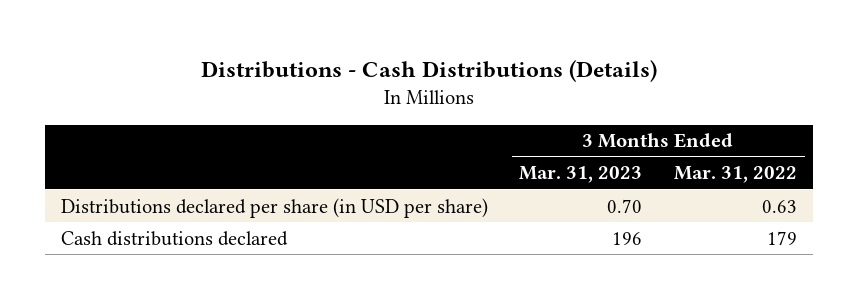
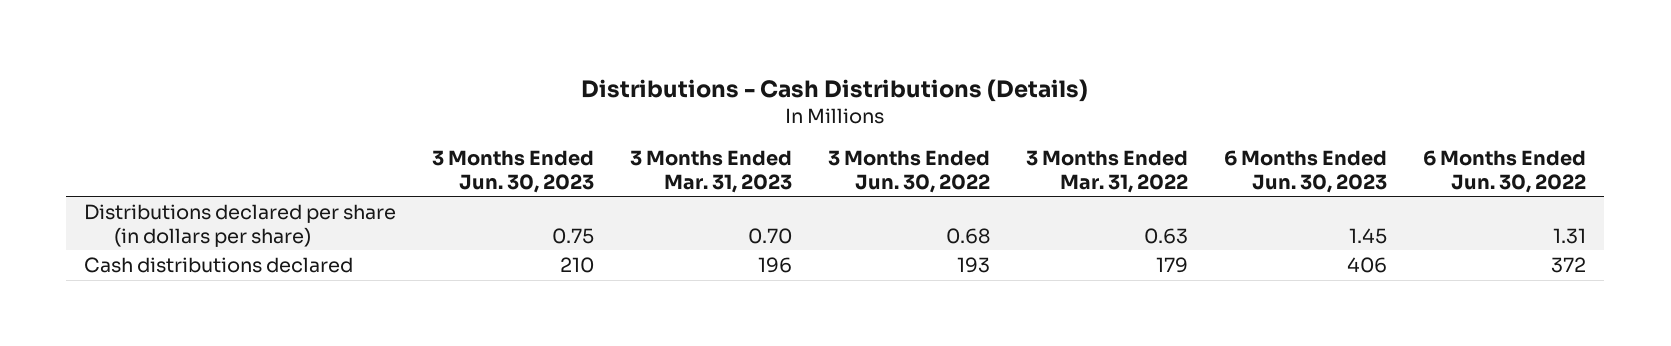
- | 3 Months Ended Mar. 31, 2023 | 3 Months Ended Mar. 31, 2022
+ | 3 Months Ended Jun. 30, 2023 | 3 Months Ended Mar. 31, 2023 | 3 Months Ended Jun. 30, 2022 | 3 Months Ended Mar. 31, 2022 | 6 Months Ended Jun. 30, 2023 | 6 Months Ended Jun. 30, 2022
- Distributions declared per share (in USD per share) | 0.70 | 0.63
+ Distributions declared per share (in dollars per share) | 0.75 | 0.70 | 0.68 | 0.63 | 1.45 | 1.31

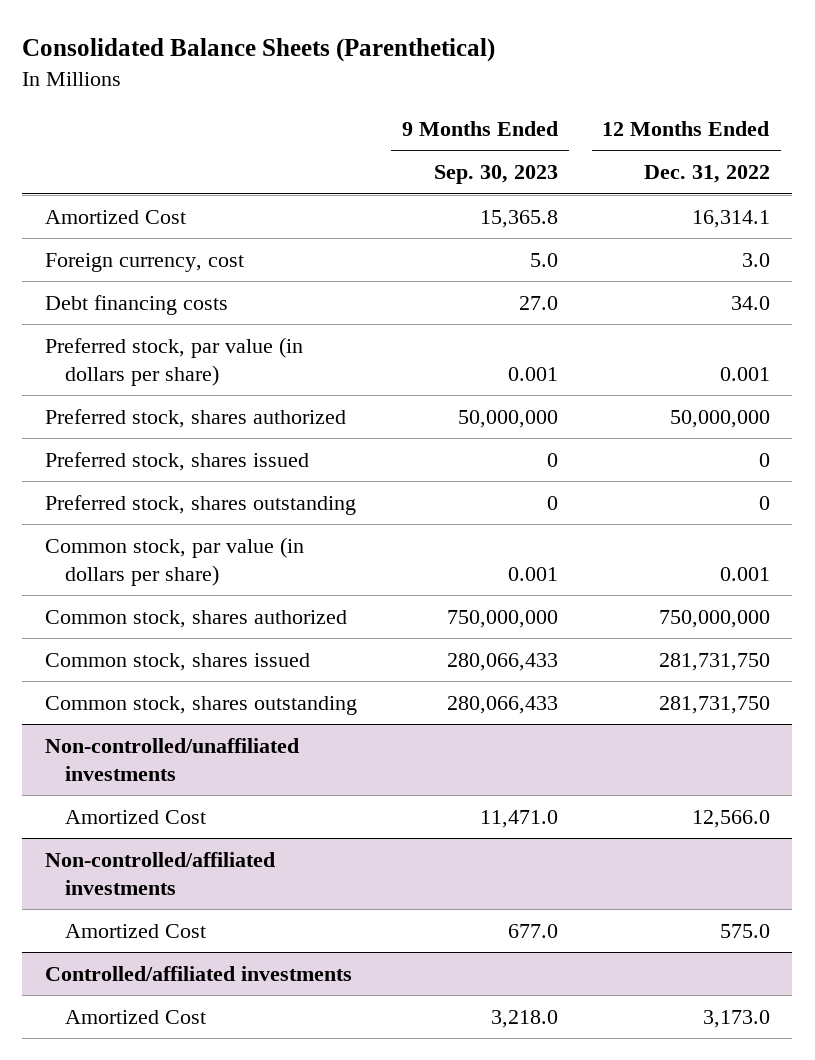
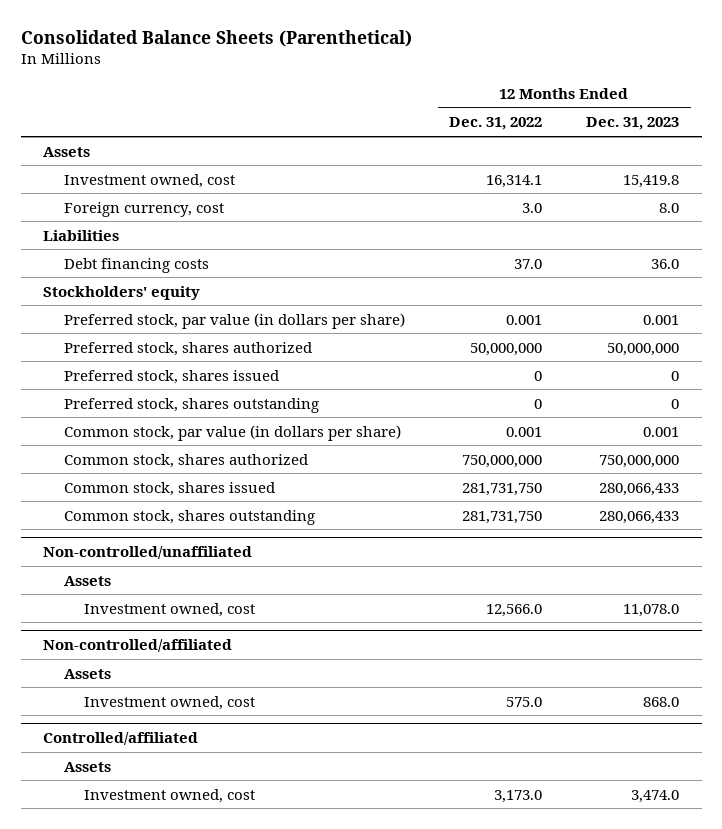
- | 9 Months Ended Sep. 30, 2023 | 12 Months Ended Dec. 31, 2022
+ | 12 Months Ended Dec. 31, 2022 | 12 Months Ended Dec. 31, 2023
- Amortized Cost | 15,365.8 | 16,314.1
+ Assets
+ Investment owned, cost | 16,314.1 | 15,419.8
- Debt financing costs | 27.0 | 34.0
+ Liabilities
+ Debt financing costs | 37.0 | 36.0
+ Stockholders' equity
- Non-controlled/unaffiliated investments
- Amortized Cost | 11,471.0 | 12,566.0
- Non-controlled/affiliated investments
- Amortized Cost | 677.0 | 575.0
- Controlled/affiliated investments
- Amortized Cost | 3,218.0 | 3,173.0
+ Non-controlled/unaffiliated
+ Assets
+ Investment owned, cost | 12,566.0 | 11,078.0
+ Non-controlled/affiliated
+ Assets
+ Investment owned, cost | 575.0 | 868.0
+ Controlled/affiliated
+ Assets
+ Investment owned, cost | 3,173.0 | 3,474.0

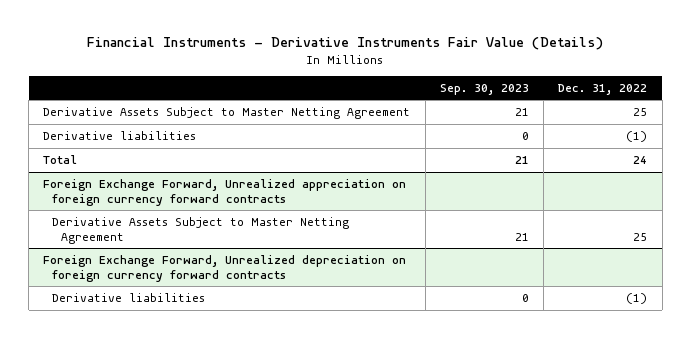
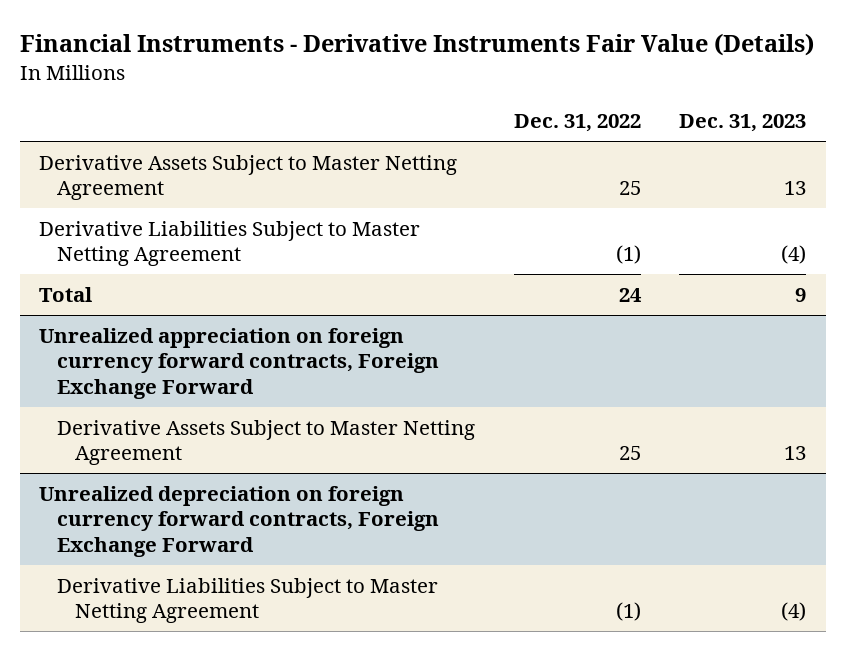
- | Sep. 30, 2023 | Dec. 31, 2022
+ | Dec. 31, 2022 | Dec. 31, 2023
- Derivative liabilities | 0 | (1)
+ Derivative Liabilities Subject to Master Netting Agreement | (1) | (4)
- Foreign Exchange Forward, Unrealized appreciation on foreign currency forward contracts
+ Unrealized appreciation on foreign currency forward contracts, Foreign Exchange Forward
- Foreign Exchange Forward, Unrealized depreciation on foreign currency forward contracts
- Derivative liabilities | 0 | (1)
+ Unrealized depreciation on foreign currency forward contracts, Foreign Exchange Forward
+ Derivative Liabilities Subject to Master Netting Agreement | (1) | (4)

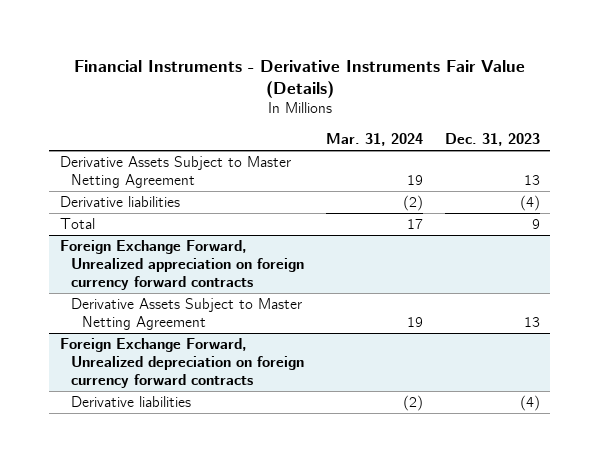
- | Dec. 31, 2022 | Dec. 31, 2023
+ | Mar. 31, 2024 | Dec. 31, 2023
- Derivative Liabilities Subject to Master Netting Agreement | (1) | (4)
+ Derivative liabilities | (2) | (4)
- Unrealized appreciation on foreign currency forward contracts, Foreign Exchange Forward
+ Foreign Exchange Forward, Unrealized appreciation on foreign currency forward contracts
- Unrealized depreciation on foreign currency forward contracts, Foreign Exchange Forward
- Derivative Liabilities Subject to Master Netting Agreement | (1) | (4)
+ Foreign Exchange Forward, Unrealized depreciation on foreign currency forward contracts
+ Derivative liabilities | (2) | (4)

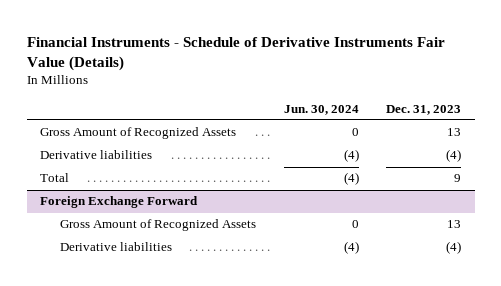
- Financial Instruments - Derivative Instruments Fair Value (Details)
+ Financial Instruments - Schedule of Derivative Instruments Fair Value (Details)
- | Mar. 31, 2024 | Dec. 31, 2023
+ | Jun. 30, 2024 | Dec. 31, 2023
- Derivative Assets Subject to Master Netting Agreement | 19 | 13
+ Gross Amount of Recognized Assets | 0 | 13
- Foreign Exchange Forward, Unrealized appreciation on foreign currency forward contracts
- Derivative Assets Subject to Master Netting Agreement | 19 | 13
- Foreign Exchange Forward, Unrealized depreciation on foreign currency forward contracts
+ Foreign Exchange Forward
+ Gross Amount of Recognized Assets | 0 | 13

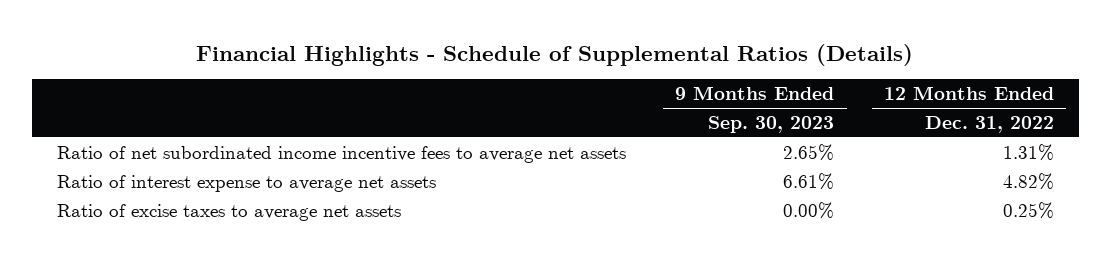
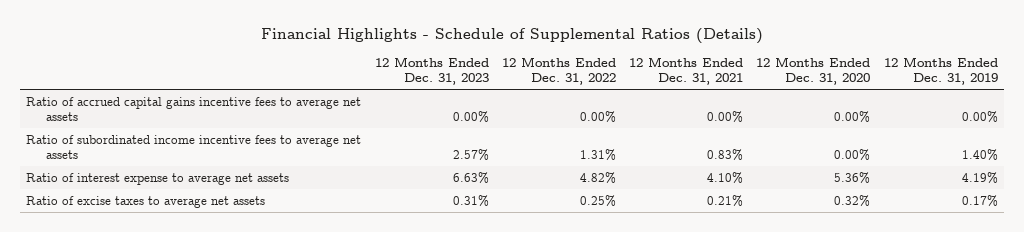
- | 9 Months Ended Sep. 30, 2023 | 12 Months Ended Dec. 31, 2022
+ | 12 Months Ended Dec. 31, 2023 | 12 Months Ended Dec. 31, 2022 | 12 Months Ended Dec. 31, 2021 | 12 Months Ended Dec. 31, 2020 | 12 Months Ended Dec. 31, 2019
- Ratio of net subordinated income incentive fees to average net assets | 2.65% | 1.31%
+ Ratio of accrued capital gains incentive fees to average net assets | 0.00% | 0.00% | 0.00% | 0.00% | 0.00%
+ Ratio of subordinated income incentive fees to average net assets | 2.57% | 1.31% | 0.83% | 0.00% | 1.40%

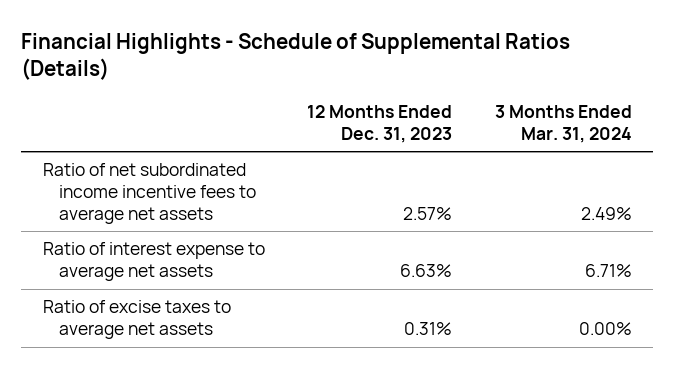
- | 12 Months Ended Dec. 31, 2023 | 12 Months Ended Dec. 31, 2022 | 12 Months Ended Dec. 31, 2021 | 12 Months Ended Dec. 31, 2020 | 12 Months Ended Dec. 31, 2019
+ | 12 Months Ended Dec. 31, 2023 | 3 Months Ended Mar. 31, 2024
- Ratio of accrued capital gains incentive fees to average net assets | 0.00% | 0.00% | 0.00% | 0.00% | 0.00%
- Ratio of subordinated income incentive fees to average net assets | 2.57% | 1.31% | 0.83% | 0.00% | 1.40%
+ Ratio of net subordinated income incentive fees to average net assets | 2.57% | 2.49%

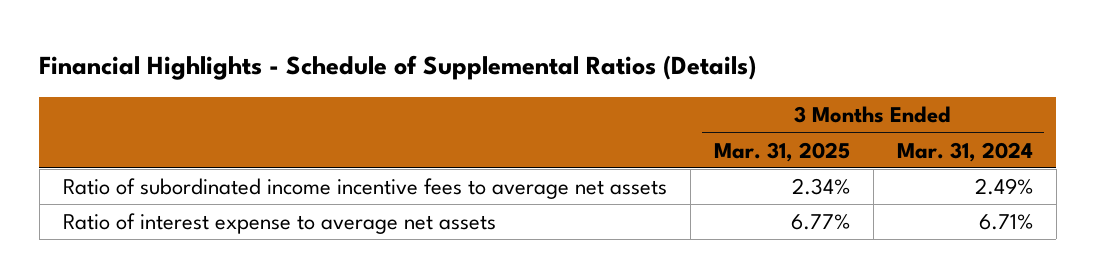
- | 12 Months Ended Dec. 31, 2023 | 3 Months Ended Mar. 31, 2024
+ | 3 Months Ended Mar. 31, 2025 | 3 Months Ended Mar. 31, 2024
- Ratio of net subordinated income incentive fees to average net assets | 2.57% | 2.49%
+ Ratio of subordinated income incentive fees to average net assets | 2.34% | 2.49%
- Ratio of excise taxes to average net assets | 0.31% | 0.00%

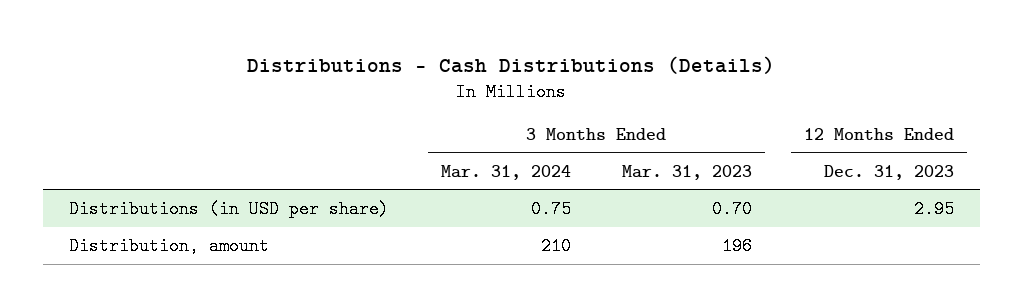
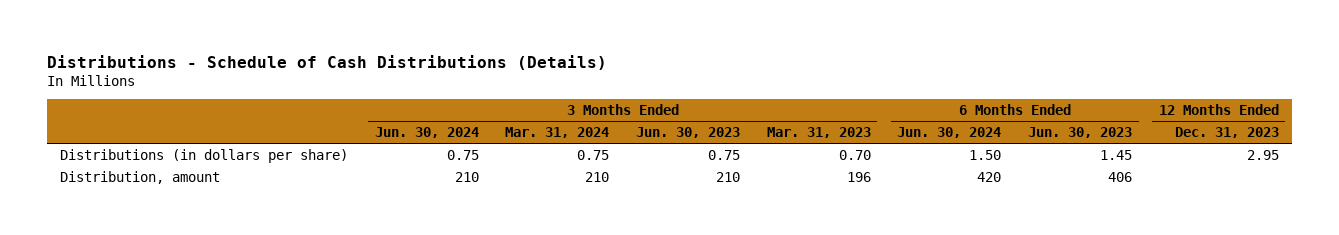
- Distributions - Cash Distributions (Details)
+ Distributions - Schedule of Cash Distributions (Details)
- | 3 Months Ended Mar. 31, 2024 | 3 Months Ended Mar. 31, 2023 | 12 Months Ended Dec. 31, 2023
+ | 3 Months Ended Jun. 30, 2024 | 3 Months Ended Mar. 31, 2024 | 3 Months Ended Jun. 30, 2023 | 3 Months Ended Mar. 31, 2023 | 6 Months Ended Jun. 30, 2024 | 6 Months Ended Jun. 30, 2023 | 12 Months Ended Dec. 31, 2023
- Distributions (in USD per share) | 0.75 | 0.70 | 2.95
+ Distributions (in dollars per share) | 0.75 | 0.75 | 0.75 | 0.70 | 1.50 | 1.45 | 2.95

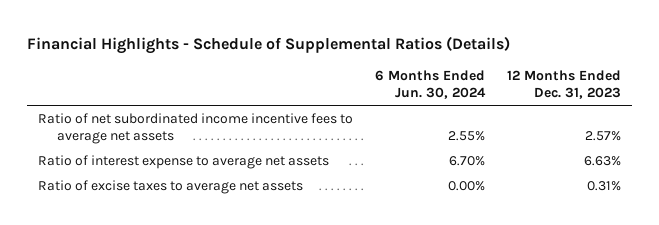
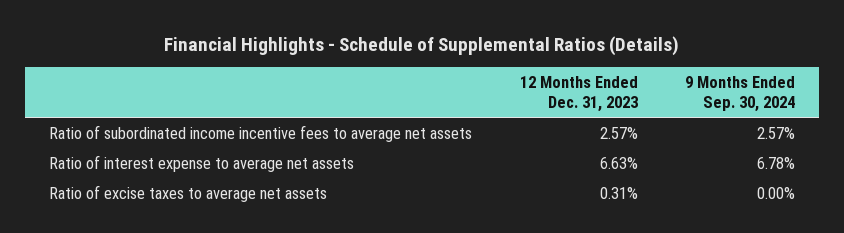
- | 6 Months Ended Jun. 30, 2024 | 12 Months Ended Dec. 31, 2023
+ | 12 Months Ended Dec. 31, 2023 | 9 Months Ended Sep. 30, 2024
- Ratio of net subordinated income incentive fees to average net assets | 2.55% | 2.57%
+ Ratio of subordinated income incentive fees to average net assets | 2.57% | 2.57%

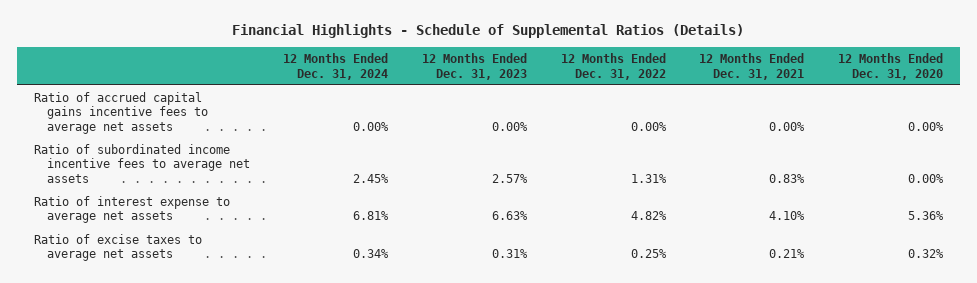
- | 12 Months Ended Dec. 31, 2023 | 9 Months Ended Sep. 30, 2024
+ | 12 Months Ended Dec. 31, 2024 | 12 Months Ended Dec. 31, 2023 | 12 Months Ended Dec. 31, 2022 | 12 Months Ended Dec. 31, 2021 | 12 Months Ended Dec. 31, 2020
+ Ratio of accrued capital gains incentive fees to average net assets | 0.00% | 0.00% | 0.00% | 0.00% | 0.00%

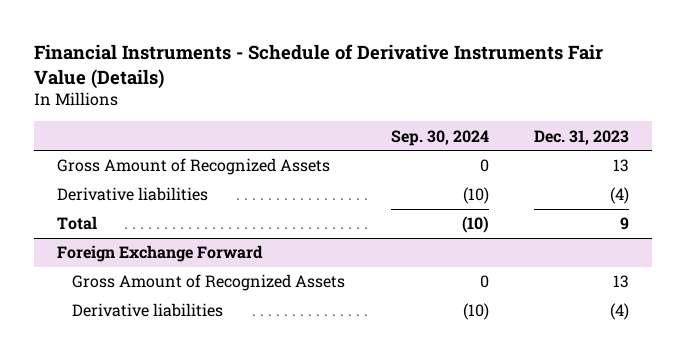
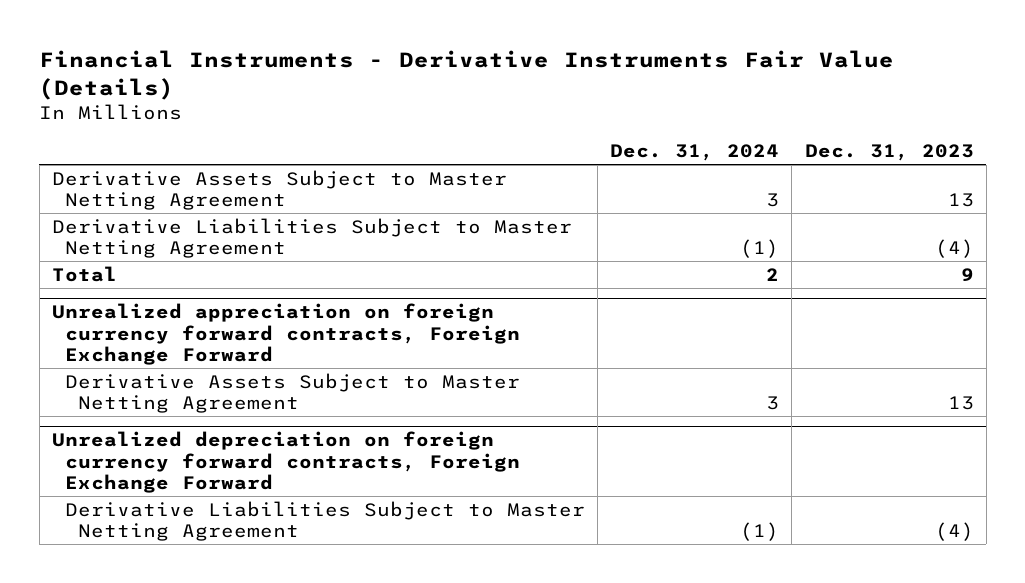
- Financial Instruments - Schedule of Derivative Instruments Fair Value (Details)
+ Financial Instruments - Derivative Instruments Fair Value (Details)
- | Sep. 30, 2024 | Dec. 31, 2023
+ | Dec. 31, 2024 | Dec. 31, 2023
- Gross Amount of Recognized Assets | 0 | 13
- Derivative liabilities | (10) | (4)
+ Derivative Assets Subject to Master Netting Agreement | 3 | 13
+ Derivative Liabilities Subject to Master Netting Agreement | (1) | (4)
- Foreign Exchange Forward
- Gross Amount of Recognized Assets | 0 | 13
- Derivative liabilities | (10) | (4)
+ Unrealized appreciation on foreign currency forward contracts, Foreign Exchange Forward
+ Derivative Assets Subject to Master Netting Agreement | 3 | 13
+ Unrealized depreciation on foreign currency forward contracts, Foreign Exchange Forward
+ Derivative Liabilities Subject to Master Netting Agreement | (1) | (4)

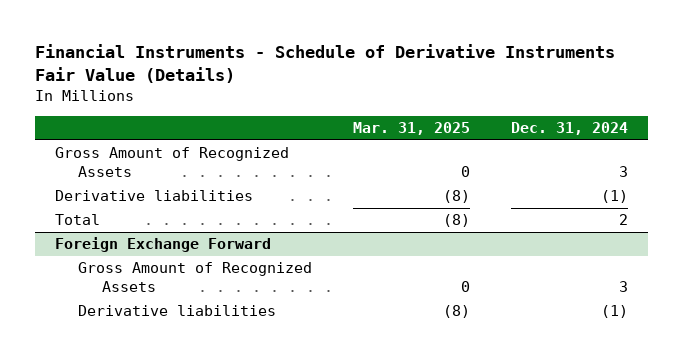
- Financial Instruments - Derivative Instruments Fair Value (Details)
+ Financial Instruments - Schedule of Derivative Instruments Fair Value (Details)
- | Dec. 31, 2024 | Dec. 31, 2023
+ | Mar. 31, 2025 | Dec. 31, 2024
- Derivative Assets Subject to Master Netting Agreement | 3 | 13
- Derivative Liabilities Subject to Master Netting Agreement | (1) | (4)
+ Gross Amount of Recognized Assets | 0 | 3
+ Derivative liabilities | (8) | (1)
- Unrealized appreciation on foreign currency forward contracts, Foreign Exchange Forward
- Derivative Assets Subject to Master Netting Agreement | 3 | 13
- Unrealized depreciation on foreign currency forward contracts, Foreign Exchange Forward
- Derivative Liabilities Subject to Master Netting Agreement | (1) | (4)
+ Foreign Exchange Forward
+ Gross Amount of Recognized Assets | 0 | 3
+ Derivative liabilities | (8) | (1)

